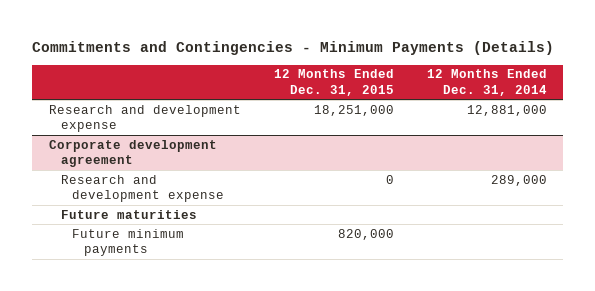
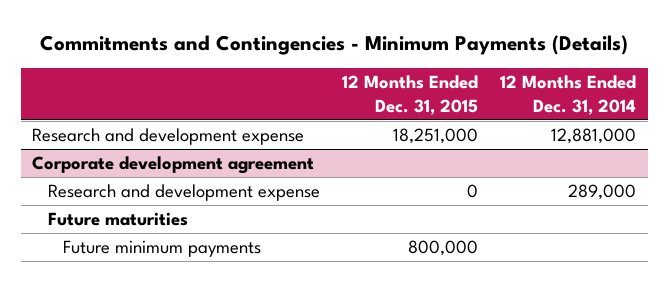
@ Corporate development agreement
- Future minimum payments | 820,000 |
+ Future minimum payments | 800,000 |

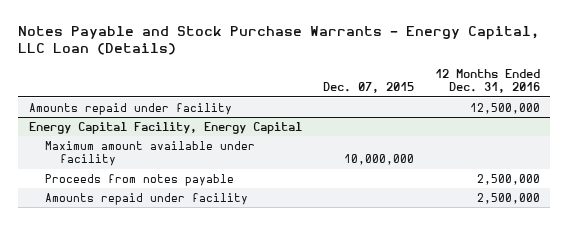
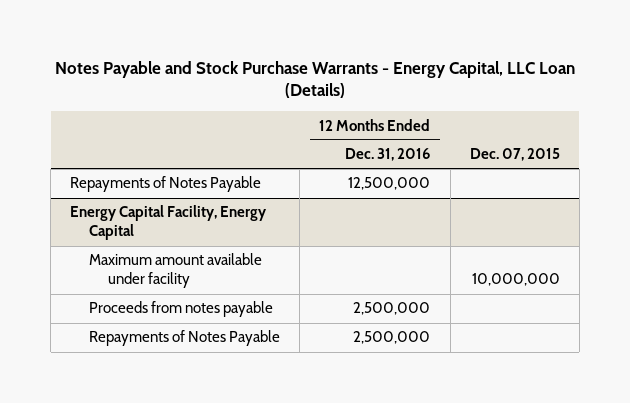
- | Dec. 07, 2015 | 12 Months Ended Dec. 31, 2016
+ | 12 Months Ended Dec. 31, 2016 | Dec. 07, 2015
- Amounts repaid under facility | | 12,500,000
+ Repayments of Notes Payable | 12,500,000 |
@ Energy Capital Facility, Energy Capital
- Amounts repaid under facility | | 2,500,000
+ Repayments of Notes Payable | 2,500,000 |

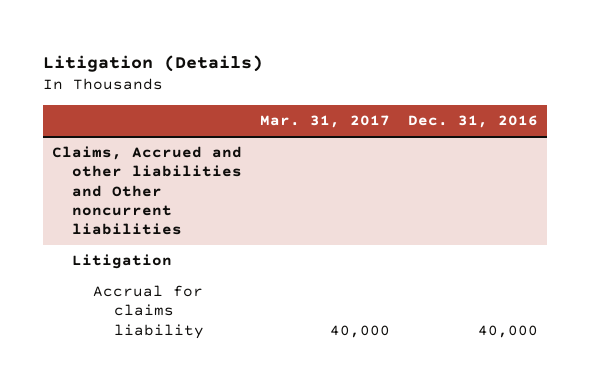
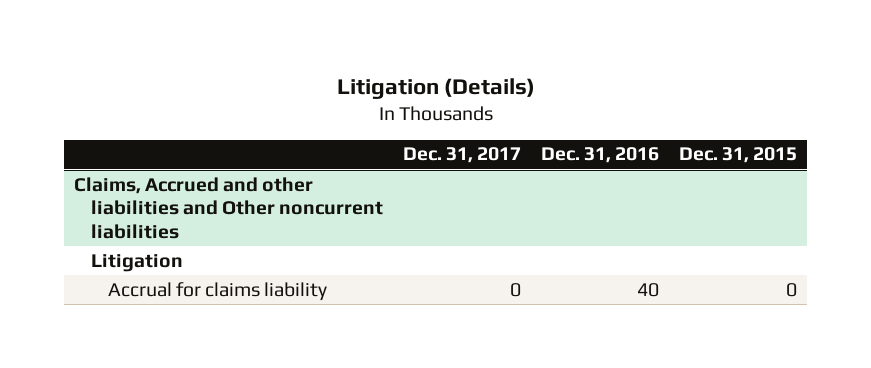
- | Mar. 31, 2017 | Dec. 31, 2016
+ | Dec. 31, 2017 | Dec. 31, 2016 | Dec. 31, 2015
@ Claims, Accrued and other liabilities and Other noncurrent liabilities
- Accrual for claims liability | 40,000 | 40,000
+ Accrual for claims liability | 0 | 40 | 0

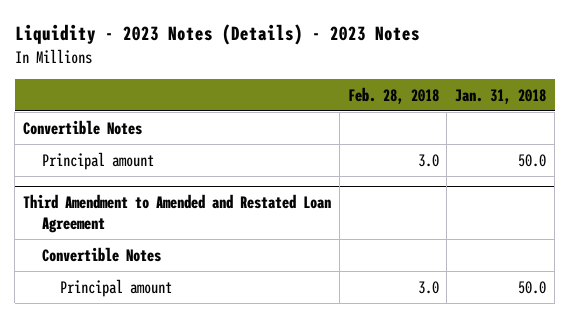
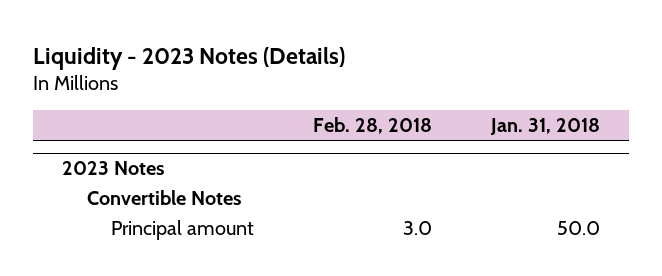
- Liquidity - 2023 Notes (Details) - 2023 Notes
+ Liquidity - 2023 Notes (Details)
- Convertible Notes
- Principal amount | 3.0 | 50.0
- Third Amendment to Amended and Restated Loan Agreement
+ 2023 Notes

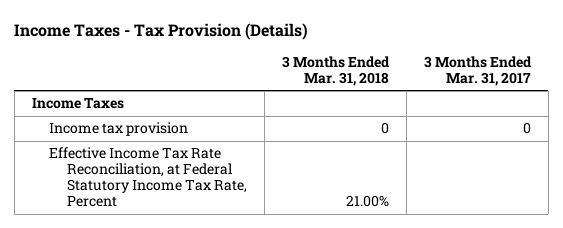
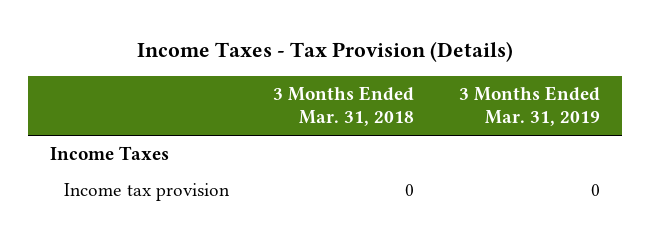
- | 3 Months Ended Mar. 31, 2018 | 3 Months Ended Mar. 31, 2017
+ | 3 Months Ended Mar. 31, 2018 | 3 Months Ended Mar. 31, 2019
- Effective Income Tax Rate Reconciliation, at Federal Statutory Income Tax Rate, Percent | 21.00% |

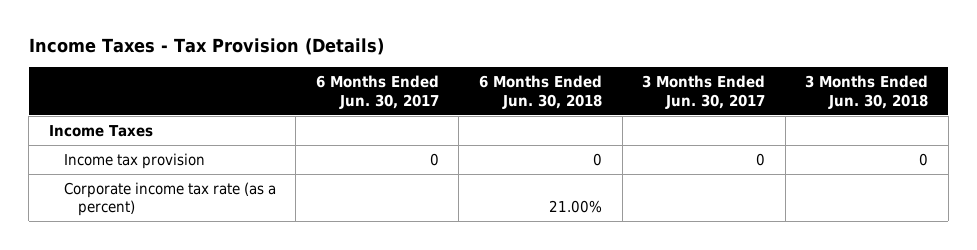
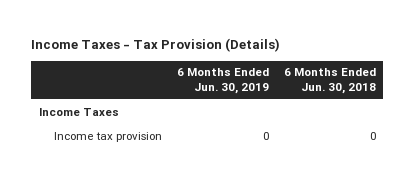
- | 6 Months Ended Jun. 30, 2017 | 6 Months Ended Jun. 30, 2018 | 3 Months Ended Jun. 30, 2017 | 3 Months Ended Jun. 30, 2018
+ | 6 Months Ended Jun. 30, 2019 | 6 Months Ended Jun. 30, 2018
- Corporate income tax rate (as a percent) | | 21.00% | |

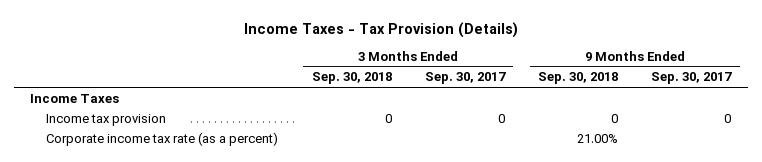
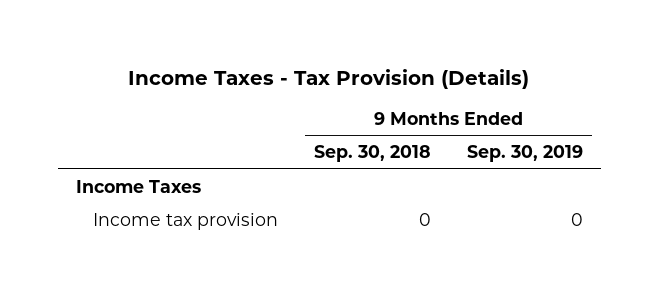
- | 3 Months Ended Sep. 30, 2018 | 3 Months Ended Sep. 30, 2017 | 9 Months Ended Sep. 30, 2018 | 9 Months Ended Sep. 30, 2017
+ | 9 Months Ended Sep. 30, 2018 | 9 Months Ended Sep. 30, 2019
- Corporate income tax rate (as a percent) | | | 21.00% |

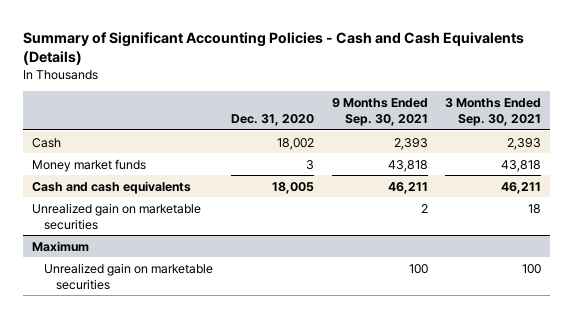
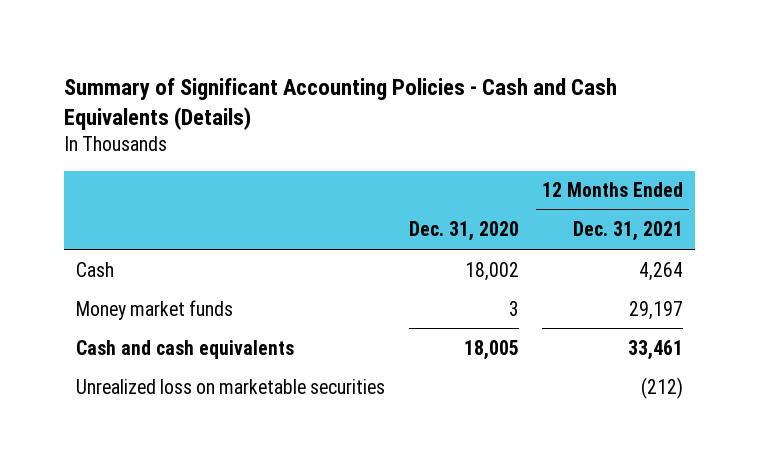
- | Dec. 31, 2020 | 9 Months Ended Sep. 30, 2021 | 3 Months Ended Sep. 30, 2021
+ | Dec. 31, 2020 | 12 Months Ended Dec. 31, 2021
- Unrealized gain on marketable securities | | 2 | 18
- Maximum
- Unrealized gain on marketable securities | | 100 | 100
+ Unrealized loss on marketable securities | | (212)

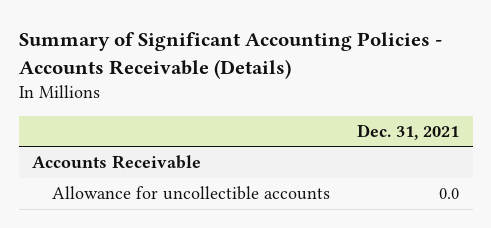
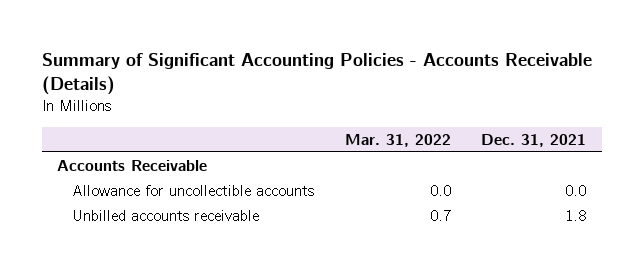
- | Dec. 31, 2021
+ | Mar. 31, 2022 | Dec. 31, 2021
+ Unbilled accounts receivable | 0.7 | 1.8

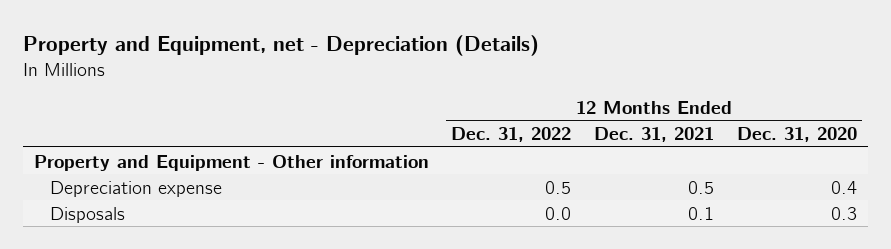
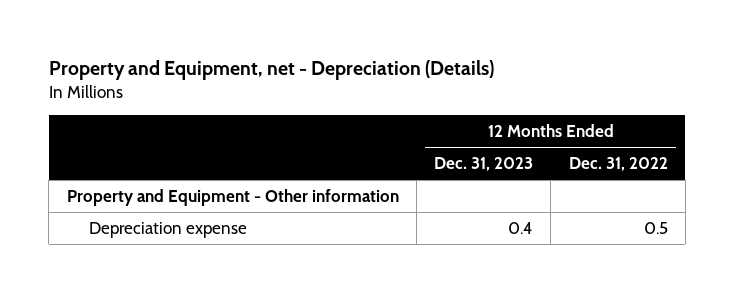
- | 12 Months Ended Dec. 31, 2022 | 12 Months Ended Dec. 31, 2021 | 12 Months Ended Dec. 31, 2020
+ | 12 Months Ended Dec. 31, 2023 | 12 Months Ended Dec. 31, 2022
- Disposals | 0.0 | 0.1 | 0.3

